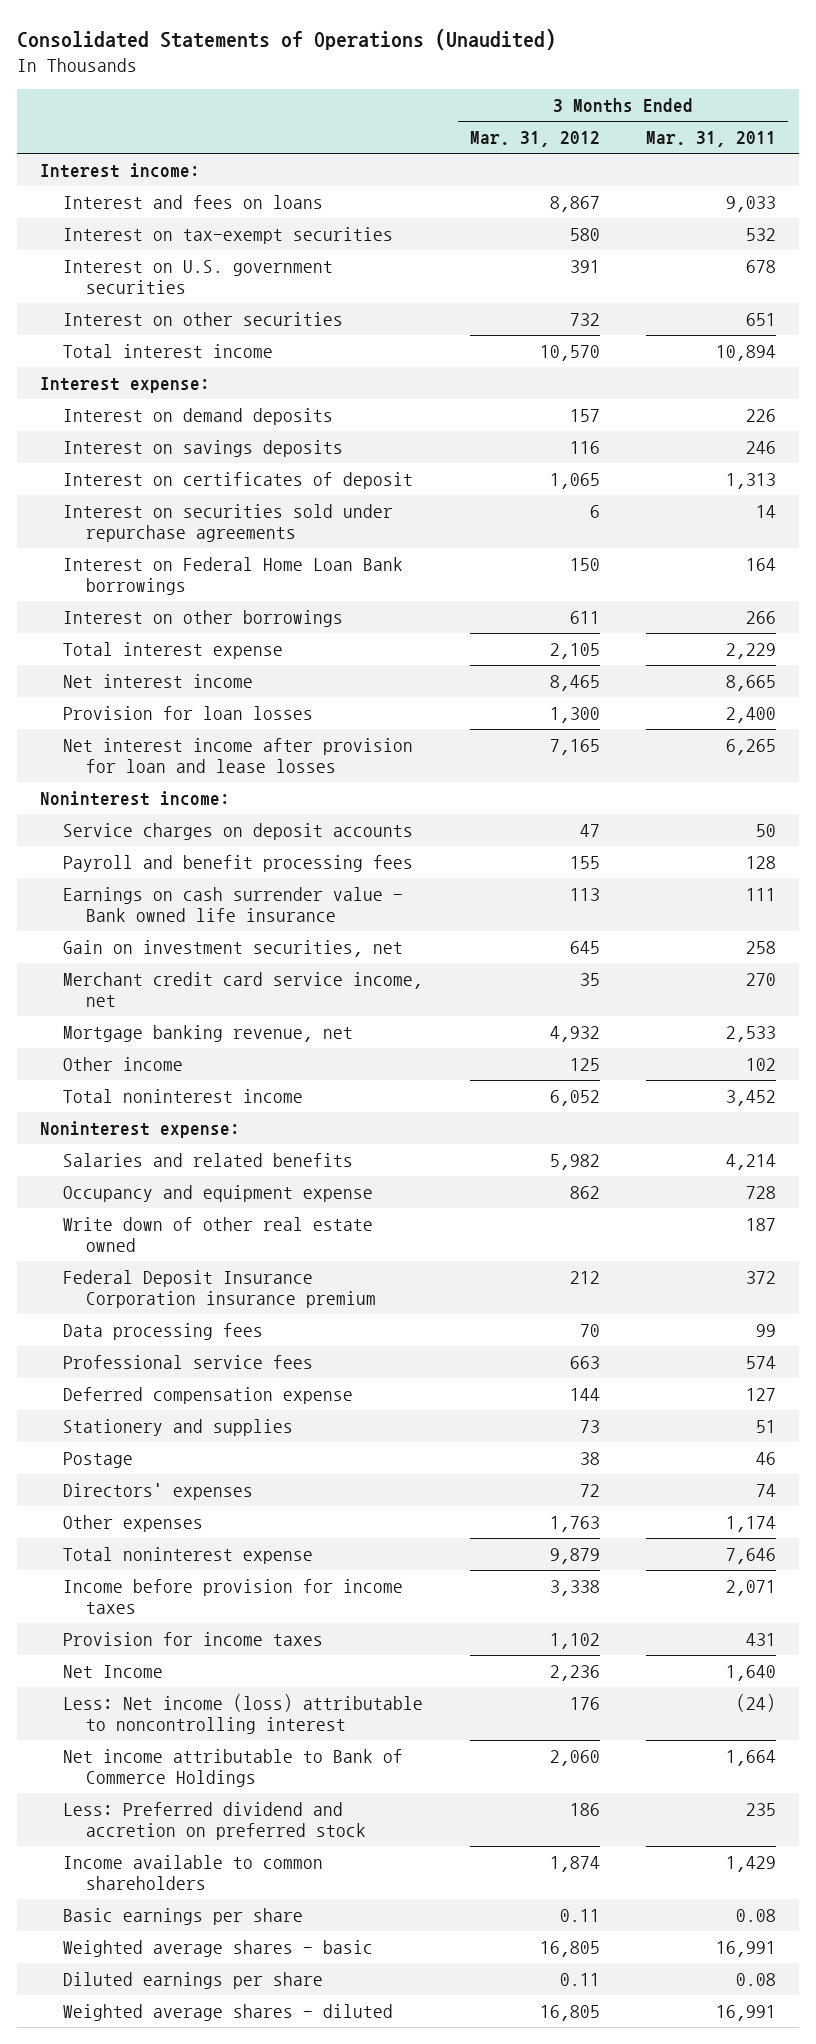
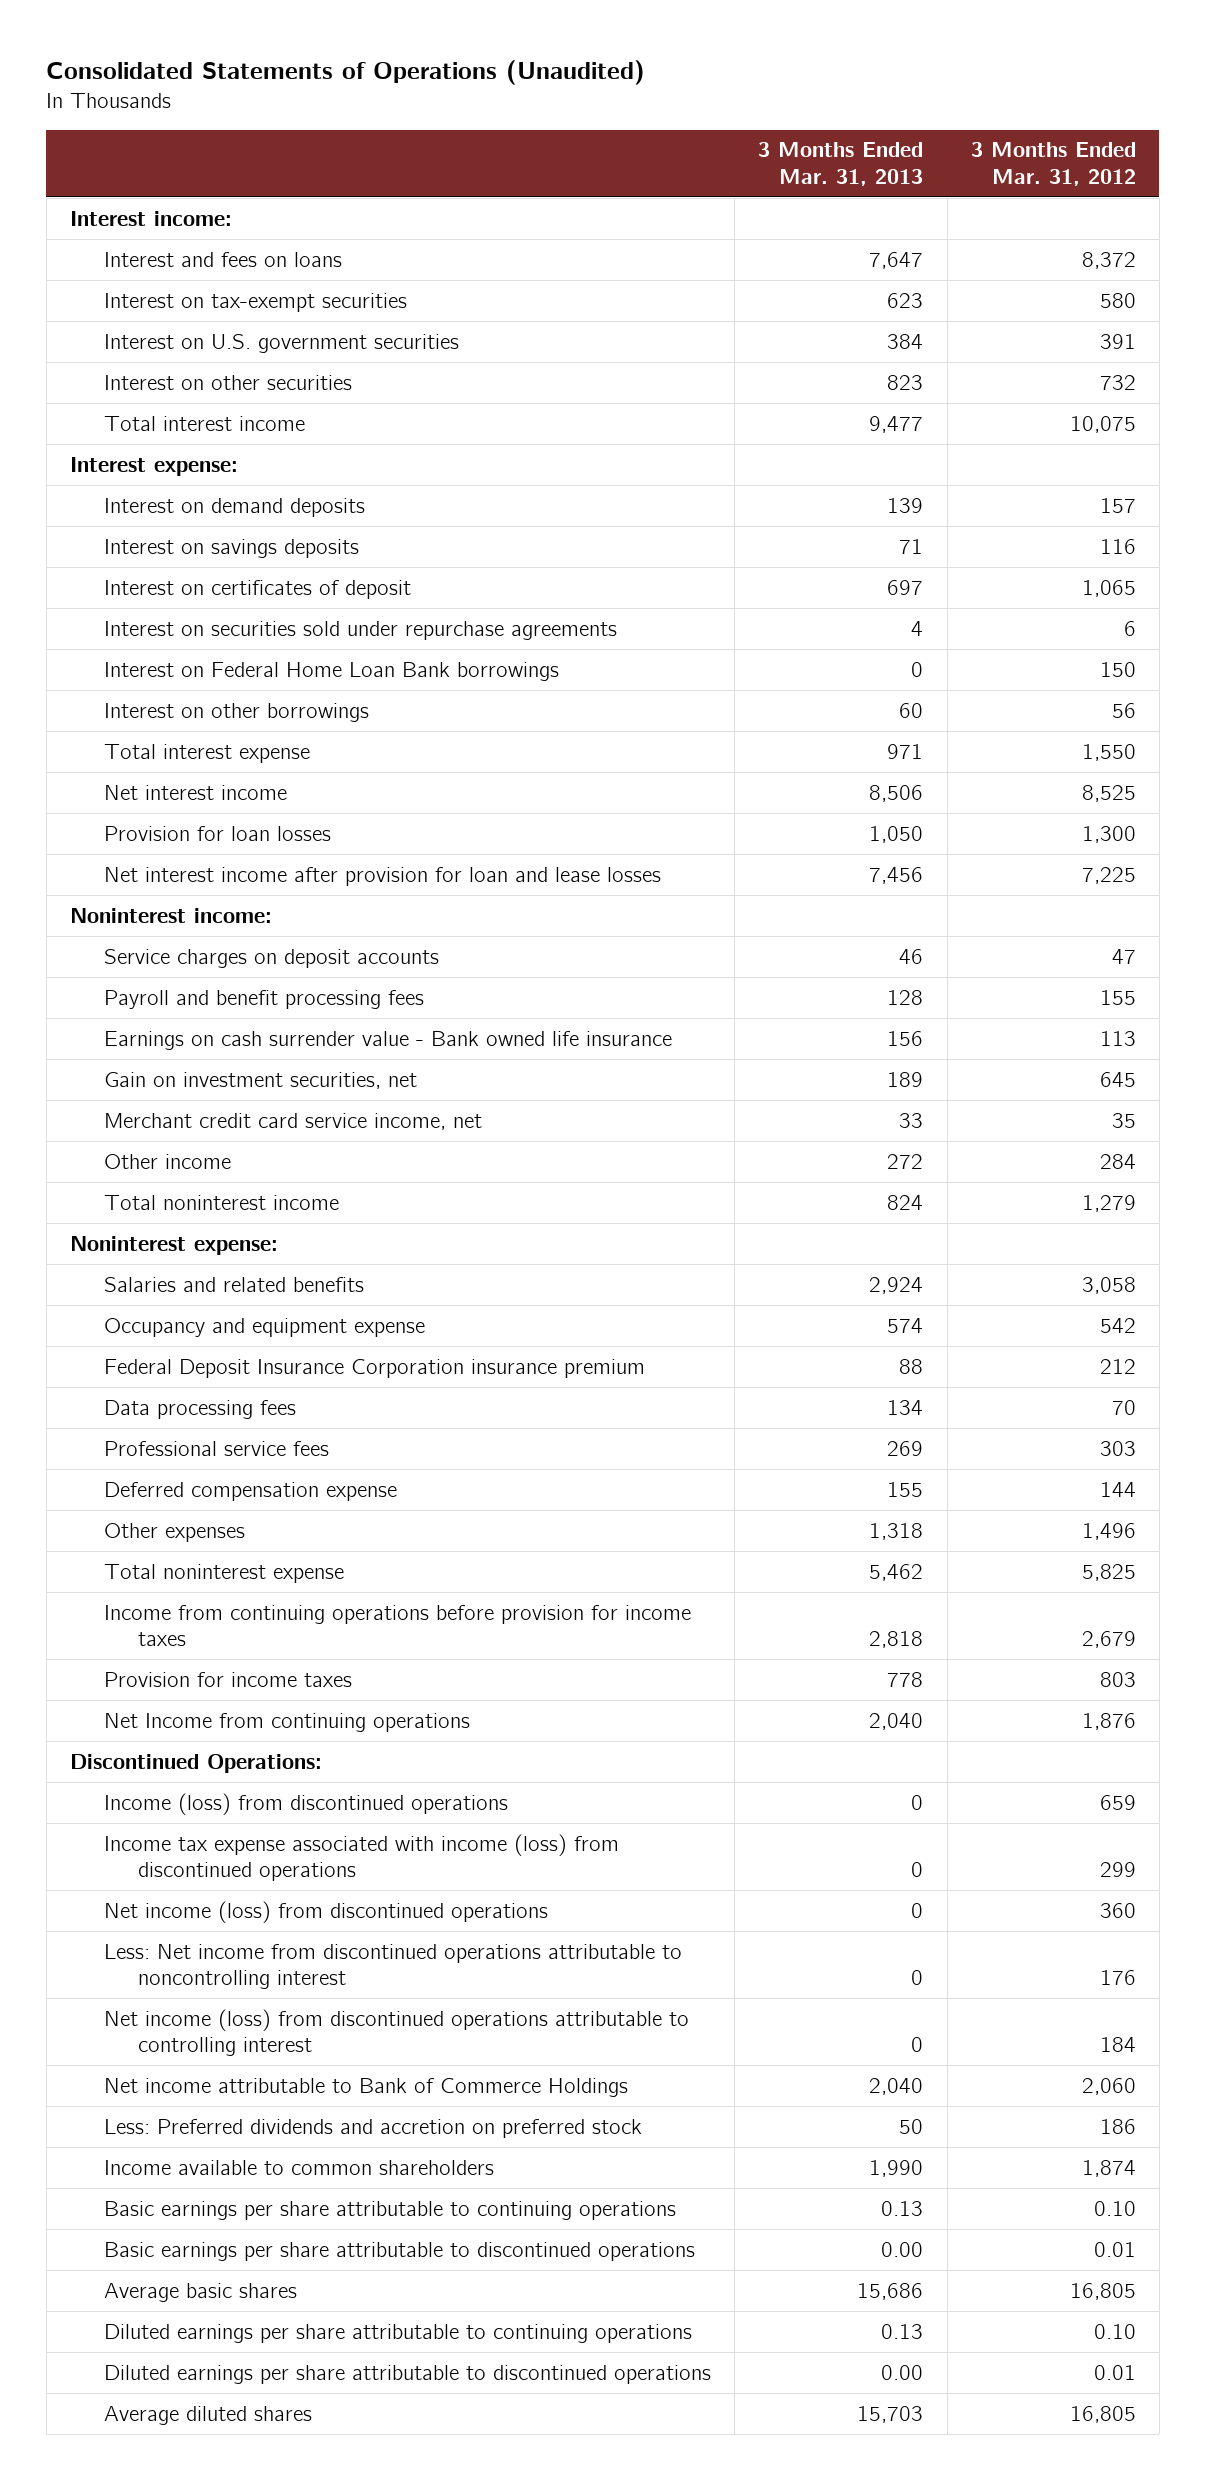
- | 3 Months Ended Mar. 31, 2012 | 3 Months Ended Mar. 31, 2011
+ | 3 Months Ended Mar. 31, 2013 | 3 Months Ended Mar. 31, 2012
- Interest and fees on loans | 8,867 | 9,033
+ Interest and fees on loans | 7,647 | 8,372
- Total interest income | 10,570 | 10,894
+ Total interest income | 9,477 | 10,075
- Interest on other borrowings | 611 | 266
- Total interest expense | 2,105 | 2,229
- Net interest income | 8,465 | 8,665
+ Interest on other borrowings | 60 | 56
+ Total interest expense | 971 | 1,550
+ Net interest income | 8,506 | 8,525
- Net interest income after provision for loan and lease losses | 7,165 | 6,265
+ Net interest income after provision for loan and lease losses | 7,456 | 7,225
- Mortgage banking revenue, net | 4,932 | 2,533
- Other income | 125 | 102
- Total noninterest income | 6,052 | 3,452
+ Other income | 272 | 284
+ Total noninterest income | 824 | 1,279
- Salaries and related benefits | 5,982 | 4,214
- Occupancy and equipment expense | 862 | 728
- Write down of other real estate owned | | 187
+ Salaries and related benefits | 2,924 | 3,058
+ Occupancy and equipment expense | 574 | 542
- Professional service fees | 663 | 574
+ Professional service fees | 269 | 303
- Stationery and supplies | 73 | 51
- Postage | 38 | 46
- Directors' expenses | 72 | 74
- Other expenses | 1,763 | 1,174
- Total noninterest expense | 9,879 | 7,646
- Income before provision for income taxes | 3,338 | 2,071
- Provision for income taxes | 1,102 | 431
- Net Income | 2,236 | 1,640
- Less: Net income (loss) attributable to noncontrolling interest | 176 | (24)
+ Other expenses | 1,318 | 1,496
+ Total noninterest expense | 5,462 | 5,825
+ Income from continuing operations before provision for income taxes | 2,818 | 2,679
+ Provision for income taxes | 778 | 803
+ Net Income from continuing operations | 2,040 | 1,876
+ Discontinued Operations:
+ Income (loss) from discontinued operations | 0 | 659
+ Income tax expense associated with income (loss) from discontinued operations | 0 | 299
+ Net income (loss) from discontinued operations | 0 | 360
+ Less: Net income from discontinued operations attributable to noncontrolling interest | 0 | 176
+ Net income (loss) from discontinued operations attributable to controlling interest | 0 | 184
- Less: Preferred dividend and accretion on preferred stock | 186 | 235
+ Less: Preferred dividends and accretion on preferred stock | 50 | 186
- Basic earnings per share | 0.11 | 0.08
- Weighted average shares - basic | 16,805 | 16,991
- Diluted earnings per share | 0.11 | 0.08
- Weighted average shares - diluted | 16,805 | 16,991
+ Basic earnings per share attributable to continuing operations | 0.13 | 0.10
+ Basic earnings per share attributable to discontinued operations | 0.00 | 0.01
+ Average basic shares | 15,686 | 16,805
+ Diluted earnings per share attributable to continuing operations | 0.13 | 0.10
+ Diluted earnings per share attributable to discontinued operations | 0.00 | 0.01
+ Average diluted shares | 15,703 | 16,805

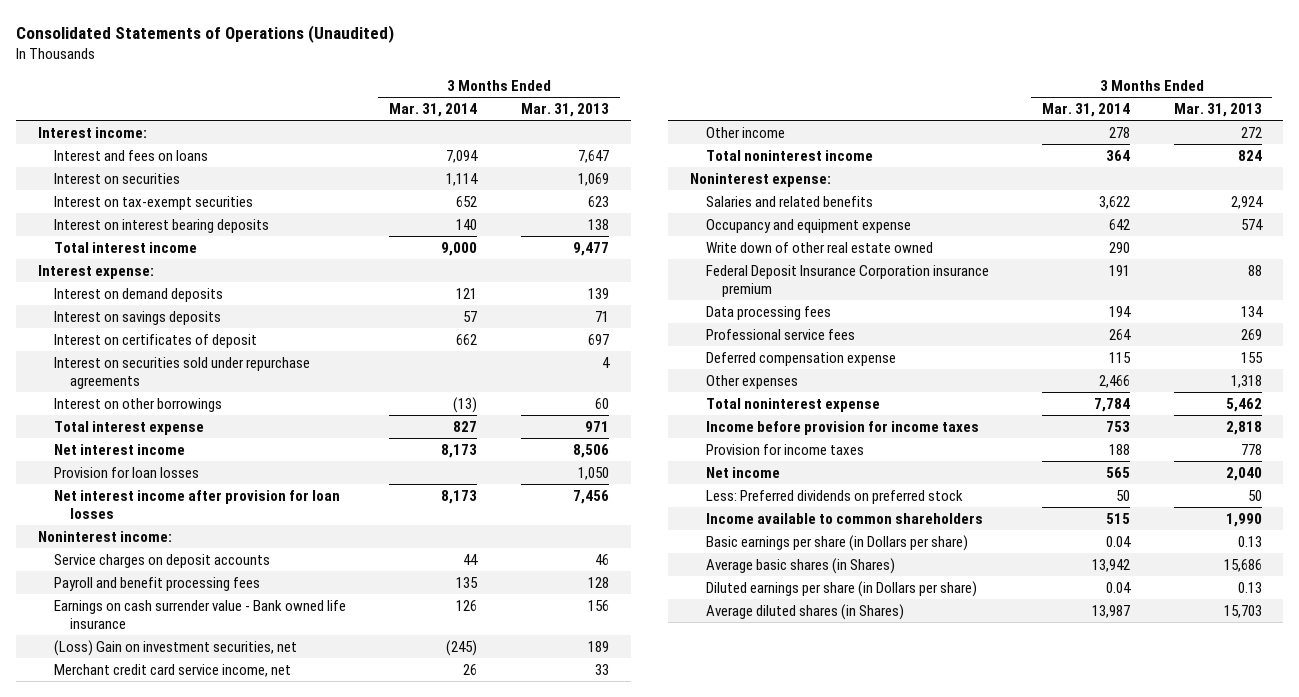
- | 3 Months Ended Mar. 31, 2013 | 3 Months Ended Mar. 31, 2012
+ | 3 Months Ended Mar. 31, 2014 | 3 Months Ended Mar. 31, 2013
+ Interest on securities | 1,114 | 1,069
- Interest on U.S. government securities | 384 | 391
- Interest on other securities | 823 | 732
+ Interest on interest bearing deposits | 140 | 138
- Interest on Federal Home Loan Bank borrowings | 0 | 150
- Net interest income after provision for loan and lease losses | 7,456 | 7,225
+ Net interest income after provision for loan losses | 8,173 | 7,456
- Gain on investment securities, net | 189 | 645
+ (Loss) Gain on investment securities, net | (245) | 189
+ Write down of other real estate owned | 290 |
- Income from continuing operations before provision for income taxes | 2,818 | 2,679
+ Income before provision for income taxes | 753 | 2,818
- Net Income from continuing operations | 2,040 | 1,876
- Discontinued Operations:
- Income (loss) from discontinued operations | 0 | 659
- Income tax expense associated with income (loss) from discontinued operations | 0 | 299
- Net income (loss) from discontinued operations | 0 | 360
- Less: Net income from discontinued operations attributable to noncontrolling interest | 0 | 176
- Net income (loss) from discontinued operations attributable to controlling interest | 0 | 184
- Net income attributable to Bank of Commerce Holdings | 2,040 | 2,060
- Less: Preferred dividends and accretion on preferred stock | 50 | 186
+ Net income | 565 | 2,040
+ Less: Preferred dividends on preferred stock | 50 | 50
- Basic earnings per share attributable to continuing operations | 0.13 | 0.10
- Basic earnings per share attributable to discontinued operations | 0.00 | 0.01
- Average basic shares | 15,686 | 16,805
- Diluted earnings per share attributable to continuing operations | 0.13 | 0.10
- Diluted earnings per share attributable to discontinued operations | 0.00 | 0.01
- Average diluted shares | 15,703 | 16,805
+ Basic earnings per share (in Dollars per share) | 0.04 | 0.13
+ Average basic shares (in Shares) | 13,942 | 15,686
+ Diluted earnings per share (in Dollars per share) | 0.04 | 0.13
+ Average diluted shares (in Shares) | 13,987 | 15,703

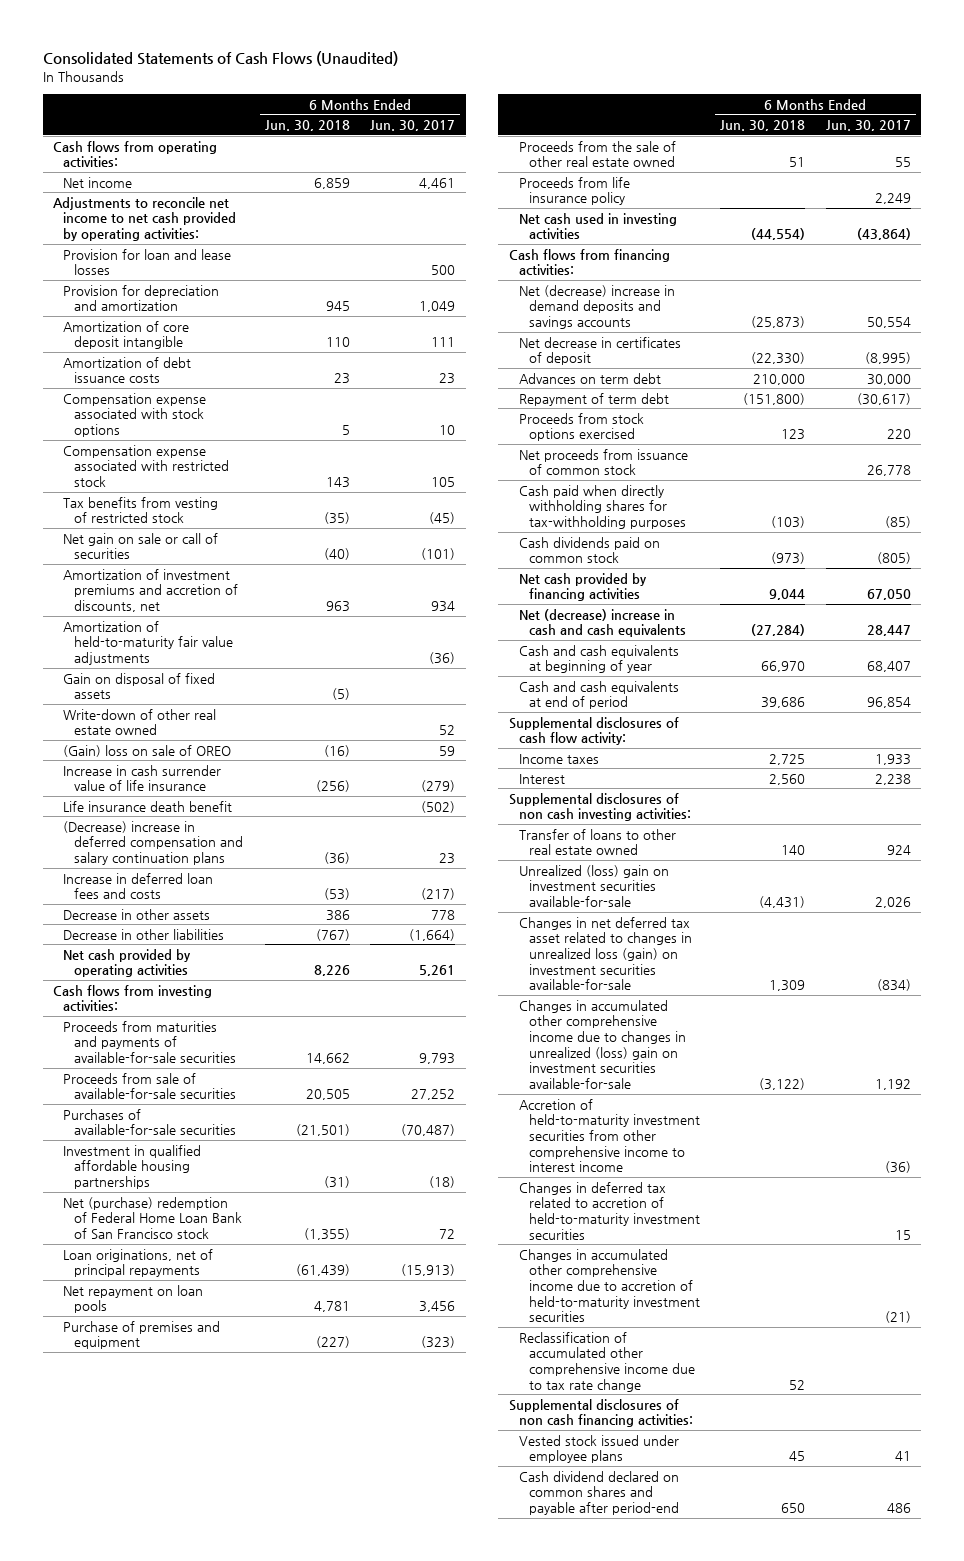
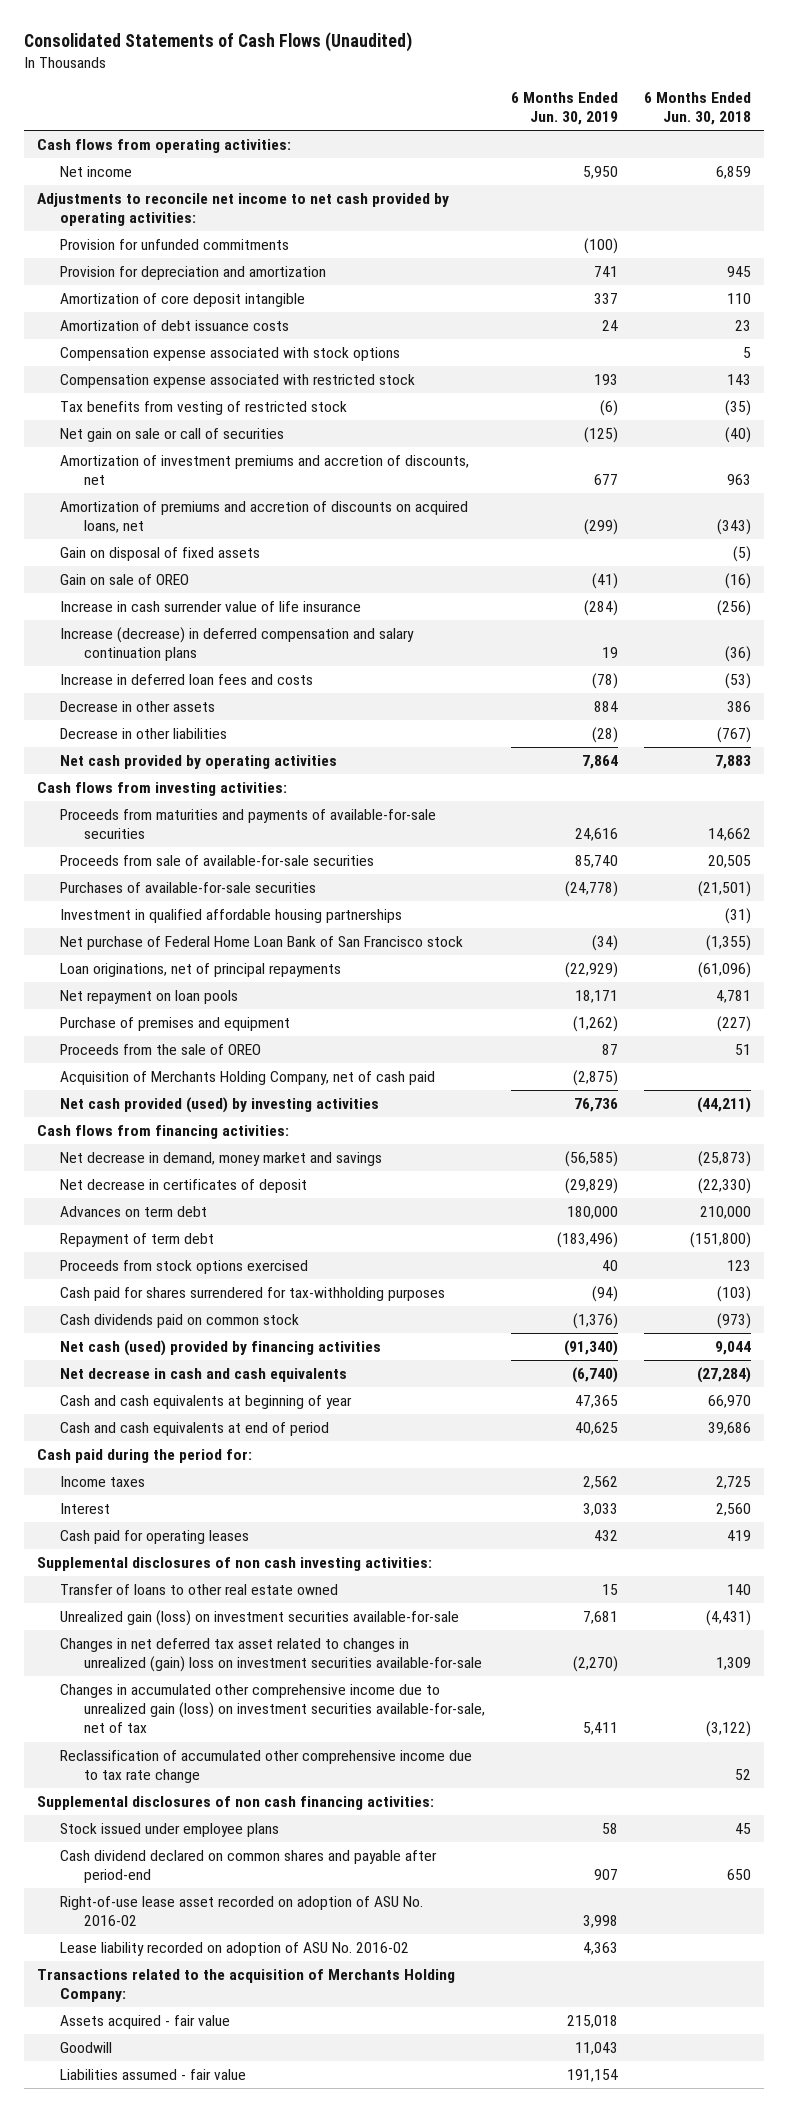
- | 6 Months Ended Jun. 30, 2018 | 6 Months Ended Jun. 30, 2017
+ | 6 Months Ended Jun. 30, 2019 | 6 Months Ended Jun. 30, 2018
- Provision for loan and lease losses | | 500
+ Provision for unfunded commitments | (100) |
- Amortization of held-to-maturity fair value adjustments | | (36)
+ Amortization of premiums and accretion of discounts on acquired loans, net | (299) | (343)
- Write-down of other real estate owned | | 52
- (Gain) loss on sale of OREO | (16) | 59
+ Gain on sale of OREO | (41) | (16)
- Life insurance death benefit | | (502)
- (Decrease) increase in deferred compensation and salary continuation plans | (36) | 23
+ Increase (decrease) in deferred compensation and salary continuation plans | 19 | (36)
- Net cash provided by operating activities | 8,226 | 5,261
+ Net cash provided by operating activities | 7,864 | 7,883
- Net (purchase) redemption of Federal Home Loan Bank of San Francisco stock | (1,355) | 72
- Loan originations, net of principal repayments | (61,439) | (15,913)
+ Net purchase of Federal Home Loan Bank of San Francisco stock | (34) | (1,355)
+ Loan originations, net of principal repayments | (22,929) | (61,096)
- Proceeds from the sale of other real estate owned | 51 | 55
- Proceeds from life insurance policy | | 2,249
- Net cash used in investing activities | (44,554) | (43,864)
+ Proceeds from the sale of OREO | 87 | 51
+ Acquisition of Merchants Holding Company, net of cash paid | (2,875) |
+ Net cash provided (used) by investing activities | 76,736 | (44,211)
- Net (decrease) increase in demand deposits and savings accounts | (25,873) | 50,554
+ Net decrease in demand, money market and savings | (56,585) | (25,873)
- Net proceeds from issuance of common stock | | 26,778
- Cash paid when directly withholding shares for tax-withholding purposes | (103) | (85)
+ Cash paid for shares surrendered for tax-withholding purposes | (94) | (103)
- Net cash provided by financing activities | 9,044 | 67,050
- Net (decrease) increase in cash and cash equivalents | (27,284) | 28,447
+ Net cash (used) provided by financing activities | (91,340) | 9,044
+ Net decrease in cash and cash equivalents | (6,740) | (27,284)
- Supplemental disclosures of cash flow activity:
+ Cash paid during the period for:
+ Cash paid for operating leases | 432 | 419
- Unrealized (loss) gain on investment securities available-for-sale | (4,431) | 2,026
- Changes in net deferred tax asset related to changes in unrealized loss (gain) on investment securities available-for-sale | 1,309 | (834)
- Changes in accumulated other comprehensive income due to changes in unrealized (loss) gain on investment securities available-for-sale | (3,122) | 1,192
- Accretion of held-to-maturity investment securities from other comprehensive income to interest income | | (36)
- Changes in deferred tax related to accretion of held-to-maturity investment securities | | 15
- Changes in accumulated other comprehensive income due to accretion of held-to-maturity investment securities | | (21)
+ Unrealized gain (loss) on investment securities available-for-sale | 7,681 | (4,431)
+ Changes in net deferred tax asset related to changes in unrealized (gain) loss on investment securities available-for-sale | (2,270) | 1,309
+ Changes in accumulated other comprehensive income due to unrealized gain (loss) on investment securities available-for-sale, net of tax | 5,411 | (3,122)
- Vested stock issued under employee plans | 45 | 41
+ Stock issued under employee plans | 58 | 45
+ Right-of-use lease asset recorded on adoption of ASU No. 2016-02 | 3,998 |
+ Lease liability recorded on adoption of ASU No. 2016-02 | 4,363 |
+ Transactions related to the acquisition of Merchants Holding Company:
+ Assets acquired - fair value | 215,018 |
+ Goodwill | 11,043 |
+ Liabilities assumed - fair value | 191,154 |

